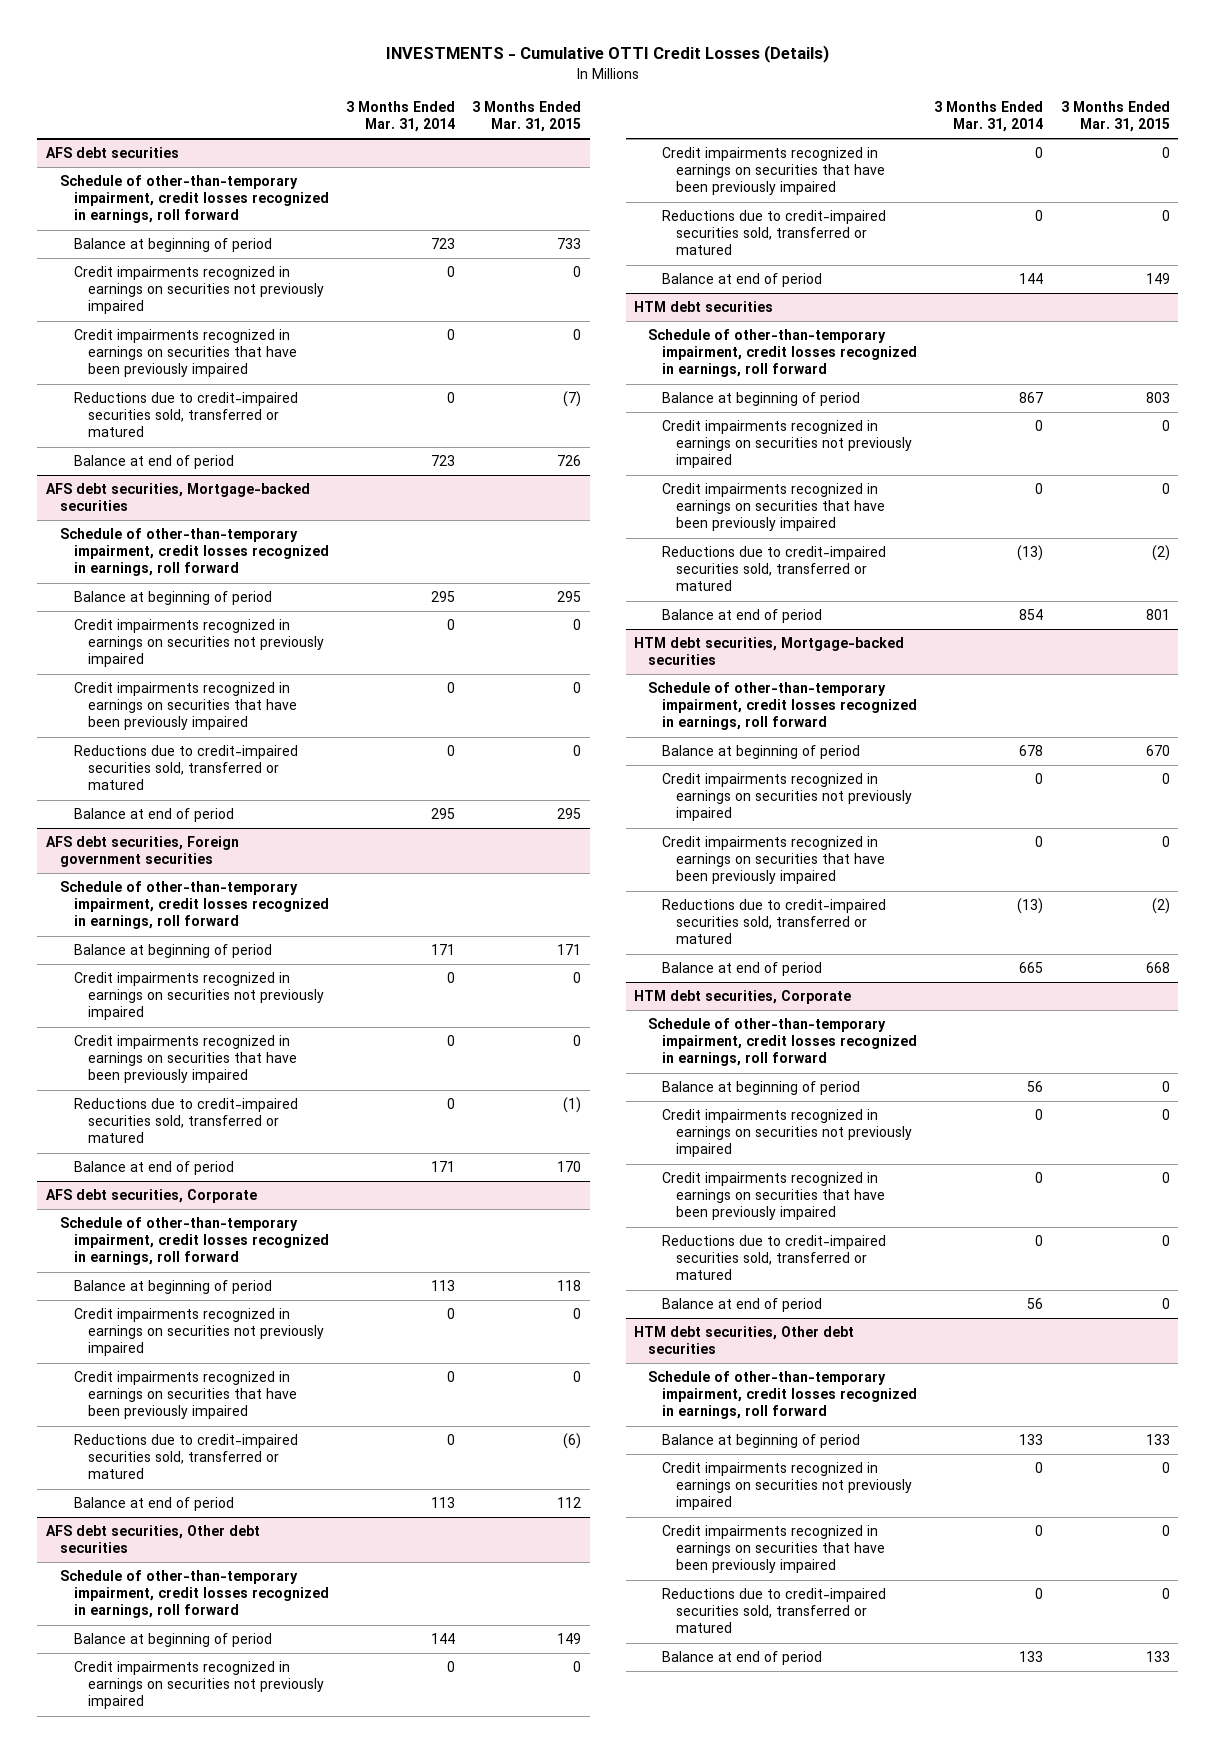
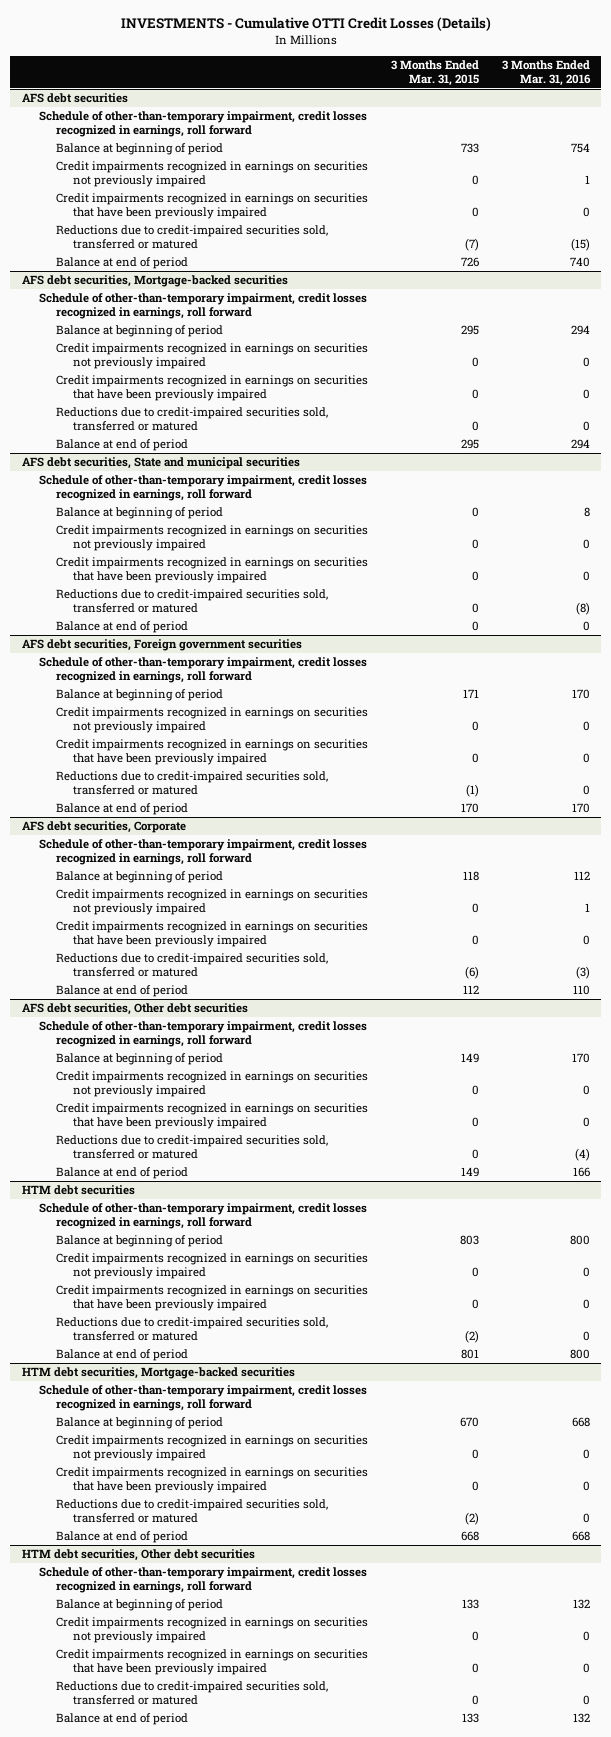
- | 3 Months Ended Mar. 31, 2014 | 3 Months Ended Mar. 31, 2015
+ | 3 Months Ended Mar. 31, 2015 | 3 Months Ended Mar. 31, 2016
+ AFS debt securities, State and municipal securities
+ Schedule of other-than-temporary impairment, credit losses recognized in earnings, roll forward
+ Balance at beginning of period | 0 | 8
+ Credit impairments recognized in earnings on securities not previously impaired | 0 | 0
+ Credit impairments recognized in earnings on securities that have been previously impaired | 0 | 0
+ Reductions due to credit-impaired securities sold, transferred or matured | 0 | (8)
+ Balance at end of period | 0 | 0
- HTM debt securities, Corporate
- Schedule of other-than-temporary impairment, credit losses recognized in earnings, roll forward
- Balance at beginning of period | 56 | 0
- Credit impairments recognized in earnings on securities not previously impaired | 0 | 0
- Credit impairments recognized in earnings on securities that have been previously impaired | 0 | 0
- Reductions due to credit-impaired securities sold, transferred or matured | 0 | 0
- Balance at end of period | 56 | 0

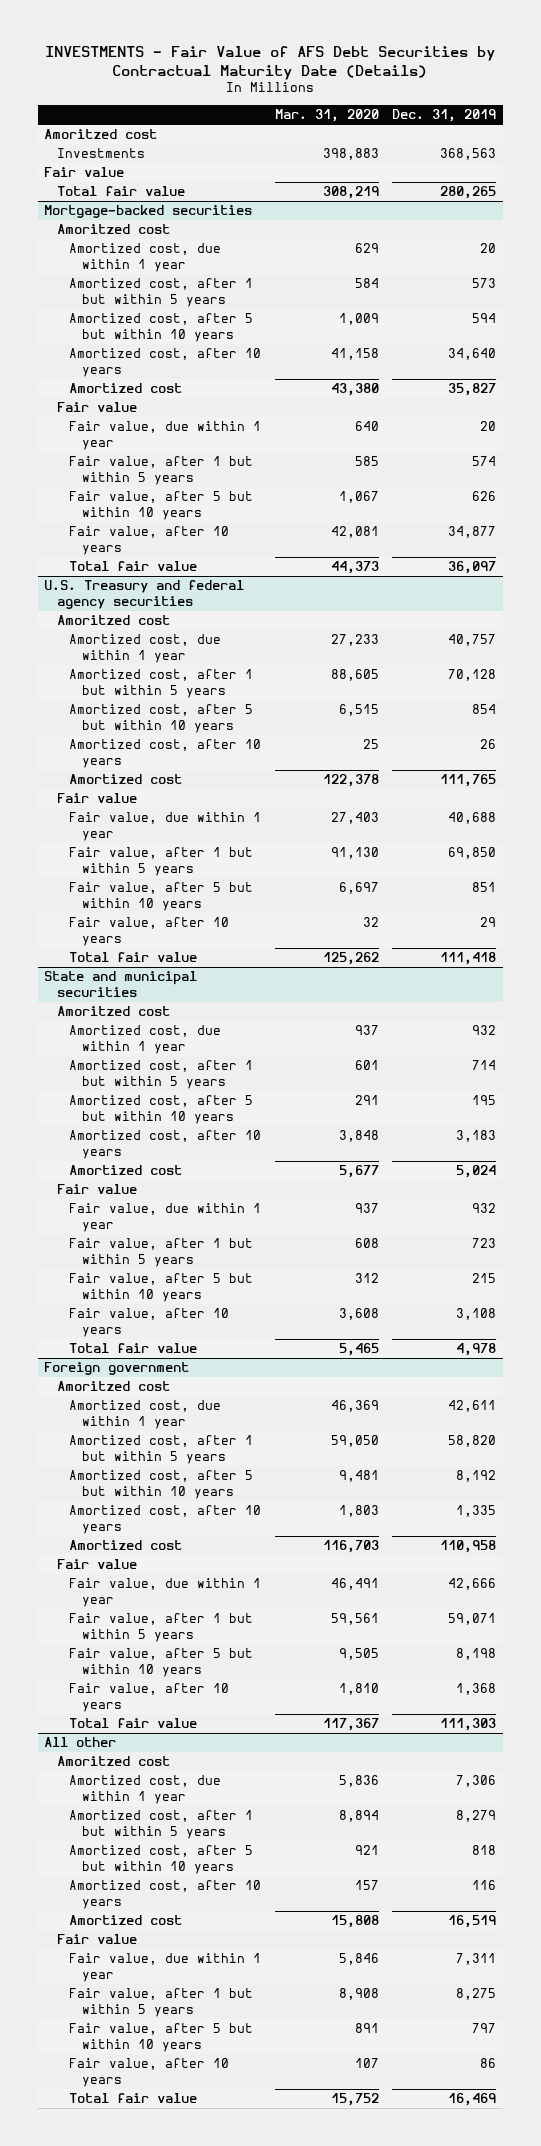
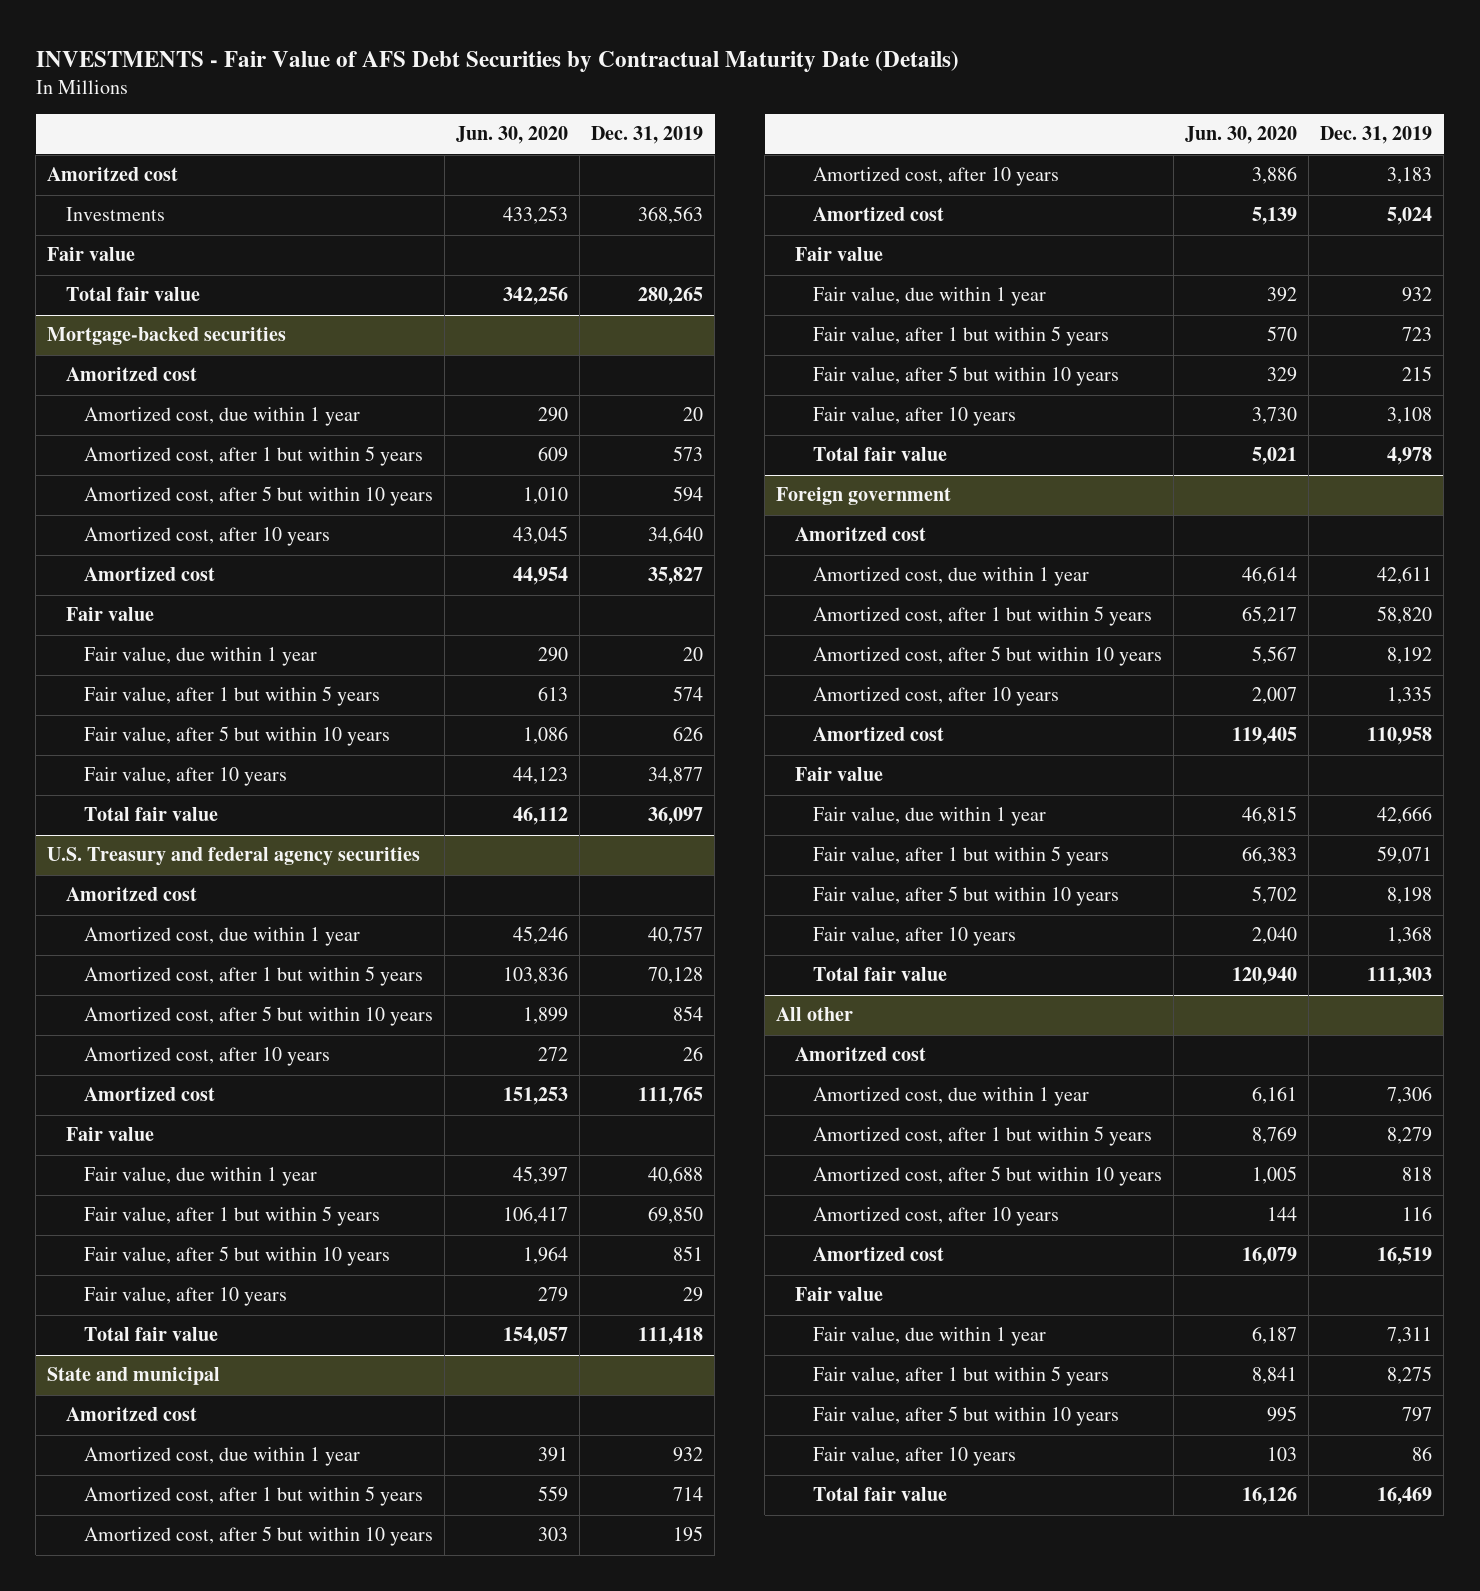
- | Mar. 31, 2020 | Dec. 31, 2019
+ | Jun. 30, 2020 | Dec. 31, 2019
- State and municipal securities
+ State and municipal

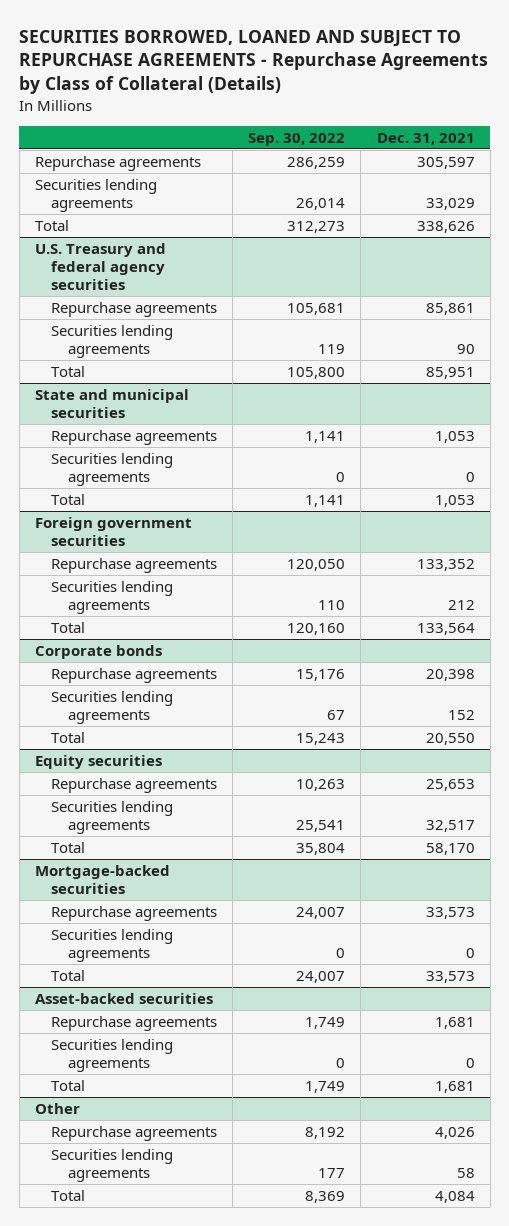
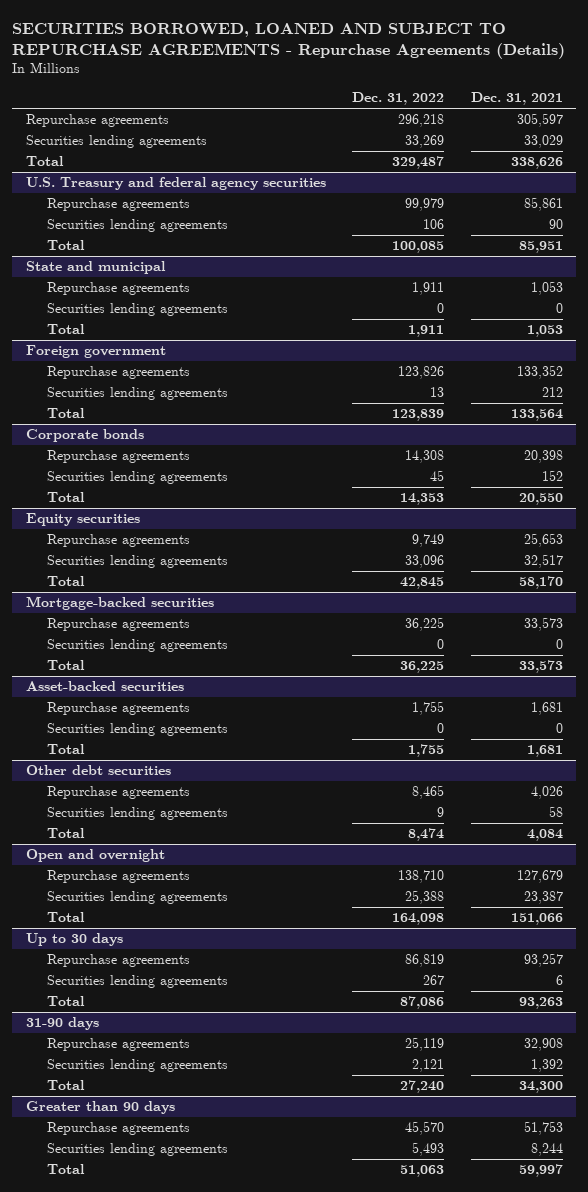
- SECURITIES BORROWED, LOANED AND SUBJECT TO REPURCHASE AGREEMENTS - Repurchase Agreements by Class of Collateral (Details)
+ SECURITIES BORROWED, LOANED AND SUBJECT TO REPURCHASE AGREEMENTS - Repurchase Agreements (Details)
- | Sep. 30, 2022 | Dec. 31, 2021
+ | Dec. 31, 2022 | Dec. 31, 2021
- State and municipal securities
+ State and municipal
- Foreign government securities
+ Foreign government
- Other
+ Other debt securities
+ Open and overnight
+ Repurchase agreements | 138,710 | 127,679
+ Securities lending agreements | 25,388 | 23,387
+ Total | 164,098 | 151,066
+ Up to 30 days
+ Repurchase agreements | 86,819 | 93,257
+ Securities lending agreements | 267 | 6
+ Total | 87,086 | 93,263
+ 31-90 days
+ Repurchase agreements | 25,119 | 32,908
+ Securities lending agreements | 2,121 | 1,392
+ Total | 27,240 | 34,300
+ Greater than 90 days
+ Repurchase agreements | 45,570 | 51,753
+ Securities lending agreements | 5,493 | 8,244
+ Total | 51,063 | 59,997

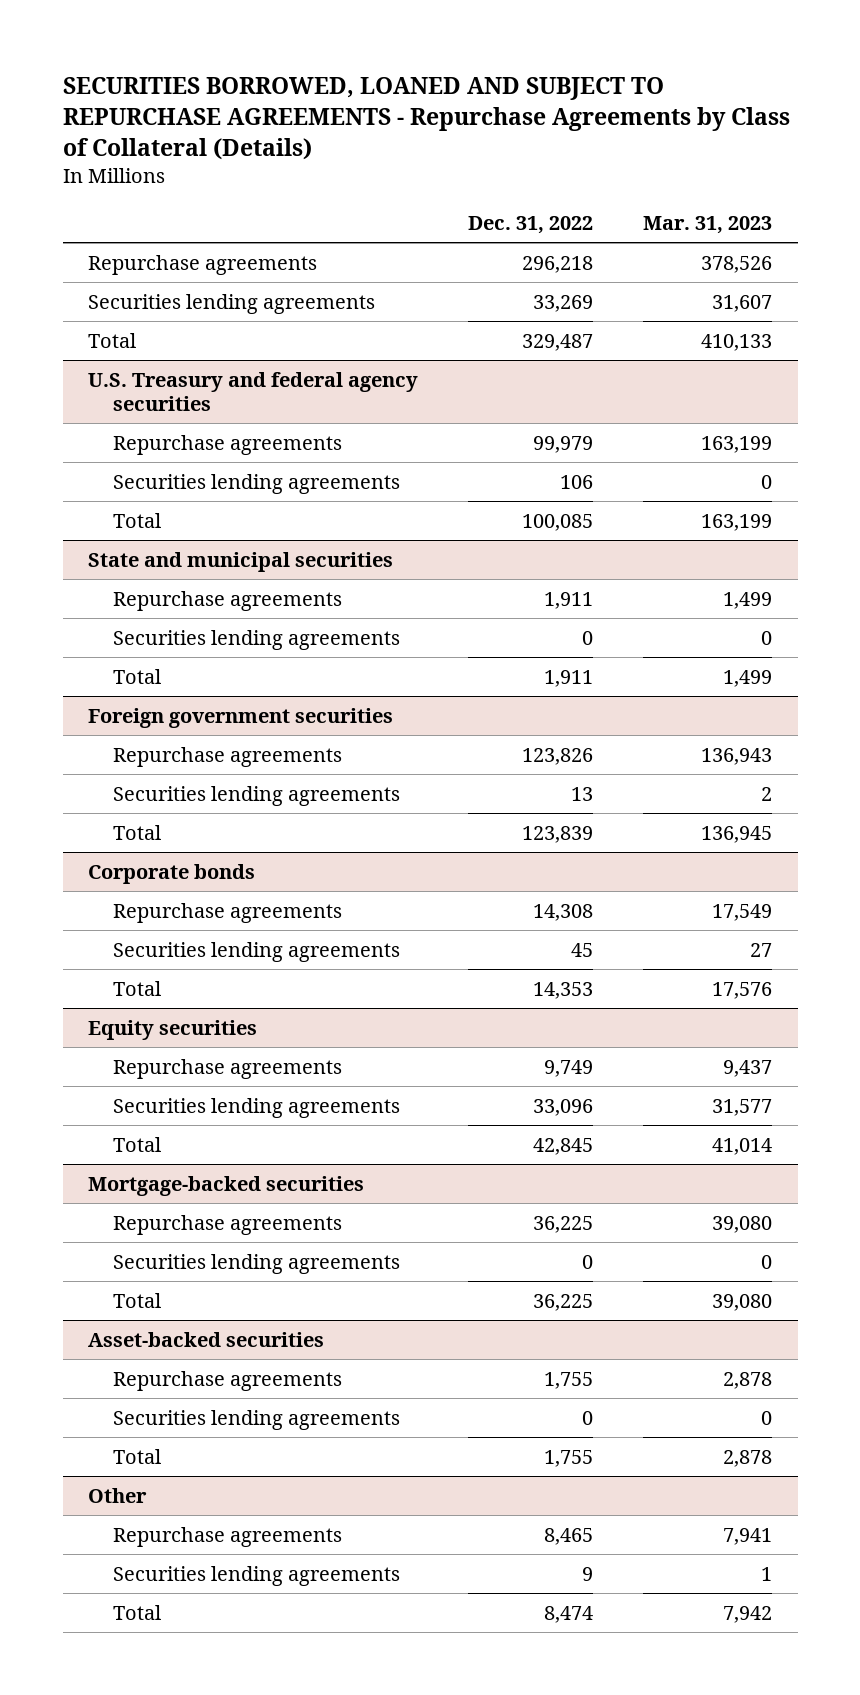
- SECURITIES BORROWED, LOANED AND SUBJECT TO REPURCHASE AGREEMENTS - Repurchase Agreements (Details)
+ SECURITIES BORROWED, LOANED AND SUBJECT TO REPURCHASE AGREEMENTS - Repurchase Agreements by Class of Collateral (Details)
- | Dec. 31, 2022 | Dec. 31, 2021
+ | Dec. 31, 2022 | Mar. 31, 2023
- State and municipal
+ State and municipal securities
- Foreign government
+ Foreign government securities
- Other debt securities
+ Other
- Open and overnight
- Repurchase agreements | 138,710 | 127,679
- Securities lending agreements | 25,388 | 23,387
- Total | 164,098 | 151,066
- Up to 30 days
- Repurchase agreements | 86,819 | 93,257
- Securities lending agreements | 267 | 6
- Total | 87,086 | 93,263
- 31-90 days
- Repurchase agreements | 25,119 | 32,908
- Securities lending agreements | 2,121 | 1,392
- Total | 27,240 | 34,300
- Greater than 90 days
- Repurchase agreements | 45,570 | 51,753
- Securities lending agreements | 5,493 | 8,244
- Total | 51,063 | 59,997

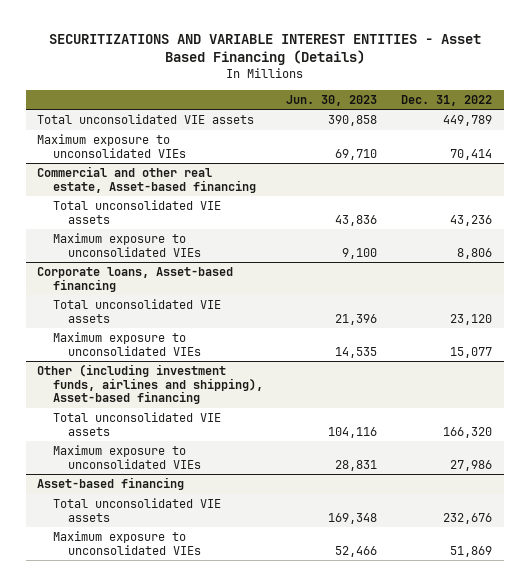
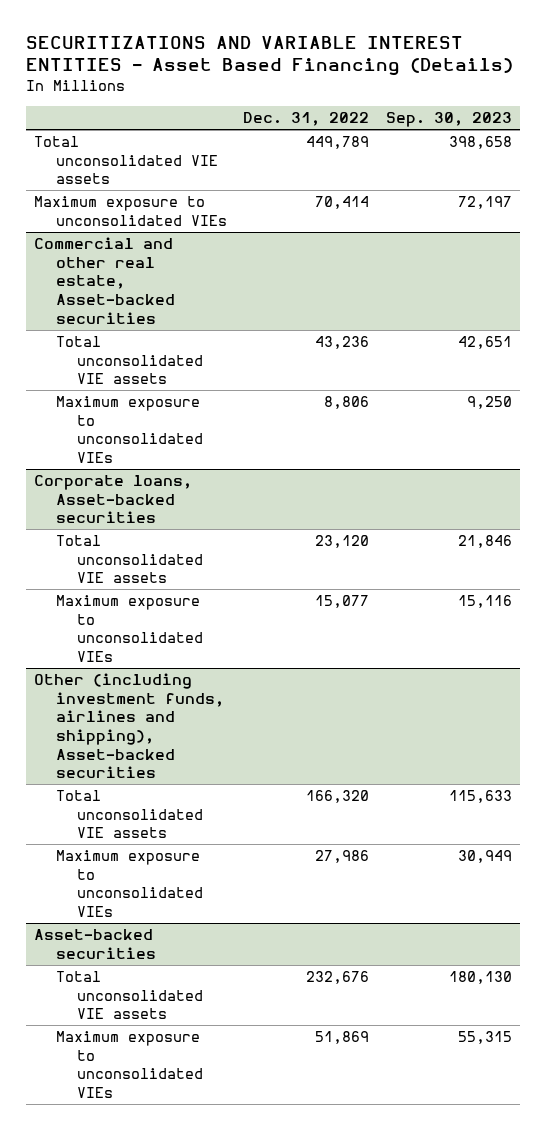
- | Jun. 30, 2023 | Dec. 31, 2022
+ | Dec. 31, 2022 | Sep. 30, 2023
- Commercial and other real estate, Asset-based financing
+ Commercial and other real estate, Asset-backed securities
- Corporate loans, Asset-based financing
+ Corporate loans, Asset-backed securities
- Other (including investment funds, airlines and shipping), Asset-based financing
+ Other (including investment funds, airlines and shipping), Asset-backed securities
- Asset-based financing
+ Asset-backed securities

